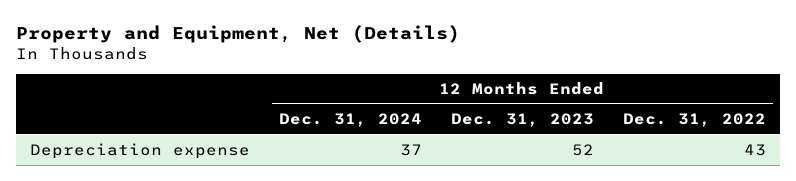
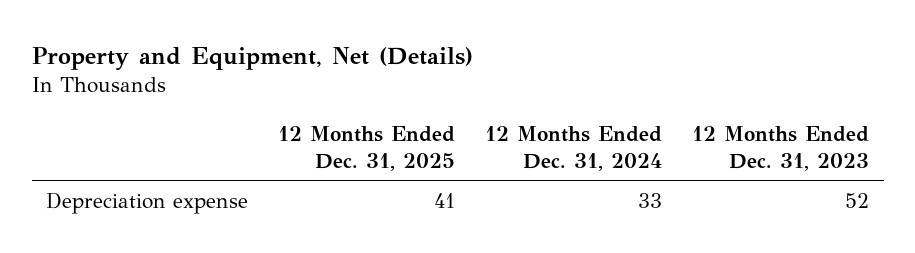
- | 12 Months Ended Dec. 31, 2024 | 12 Months Ended Dec. 31, 2023 | 12 Months Ended Dec. 31, 2022
+ | 12 Months Ended Dec. 31, 2025 | 12 Months Ended Dec. 31, 2024 | 12 Months Ended Dec. 31, 2023
- Depreciation expense | 37 | 52 | 43
+ Depreciation expense | 41 | 33 | 52

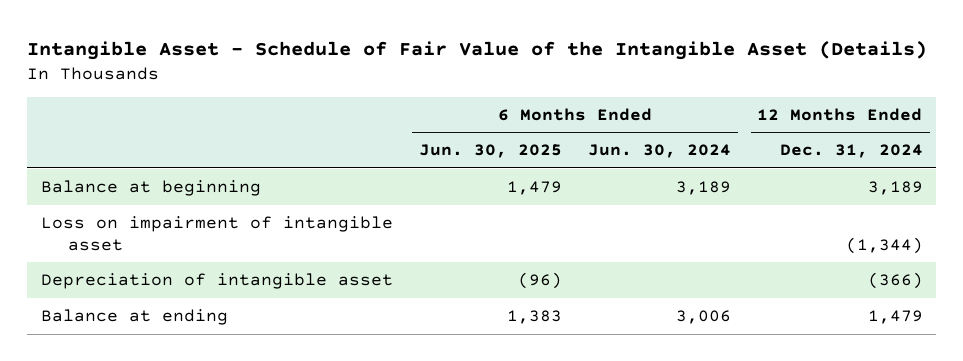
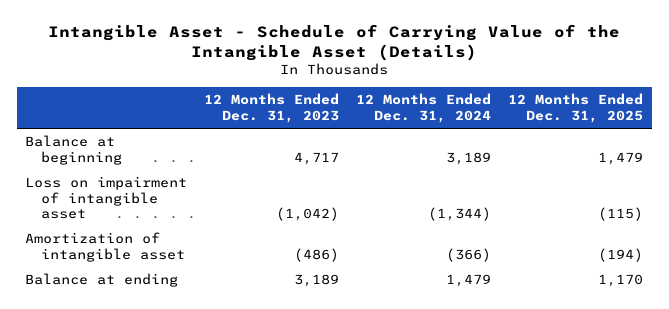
- Intangible Asset - Schedule of Fair Value of the Intangible Asset (Details)
+ Intangible Asset - Schedule of Carrying Value of the Intangible Asset (Details)
- | 6 Months Ended Jun. 30, 2025 | 6 Months Ended Jun. 30, 2024 | 12 Months Ended Dec. 31, 2024
+ | 12 Months Ended Dec. 31, 2023 | 12 Months Ended Dec. 31, 2024 | 12 Months Ended Dec. 31, 2025
- Depreciation of intangible asset | (96) | | (366)
+ Amortization of intangible asset | (486) | (366) | (194)

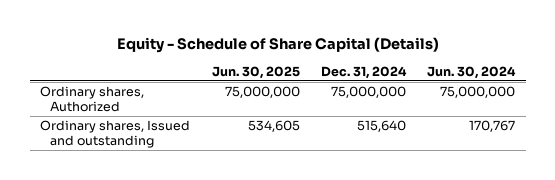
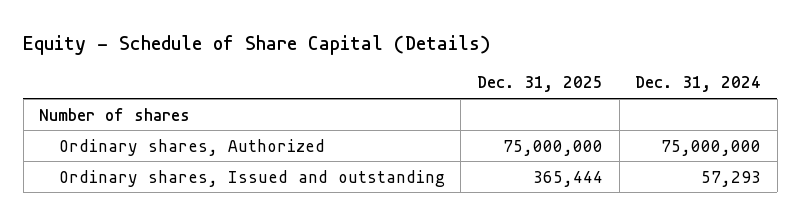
- | Jun. 30, 2025 | Dec. 31, 2024 | Jun. 30, 2024
+ | Dec. 31, 2025 | Dec. 31, 2024
+ Number of shares
- Ordinary shares, Issued and outstanding | 534,605 | 515,640 | 170,767
+ Ordinary shares, Issued and outstanding | 365,444 | 57,293

